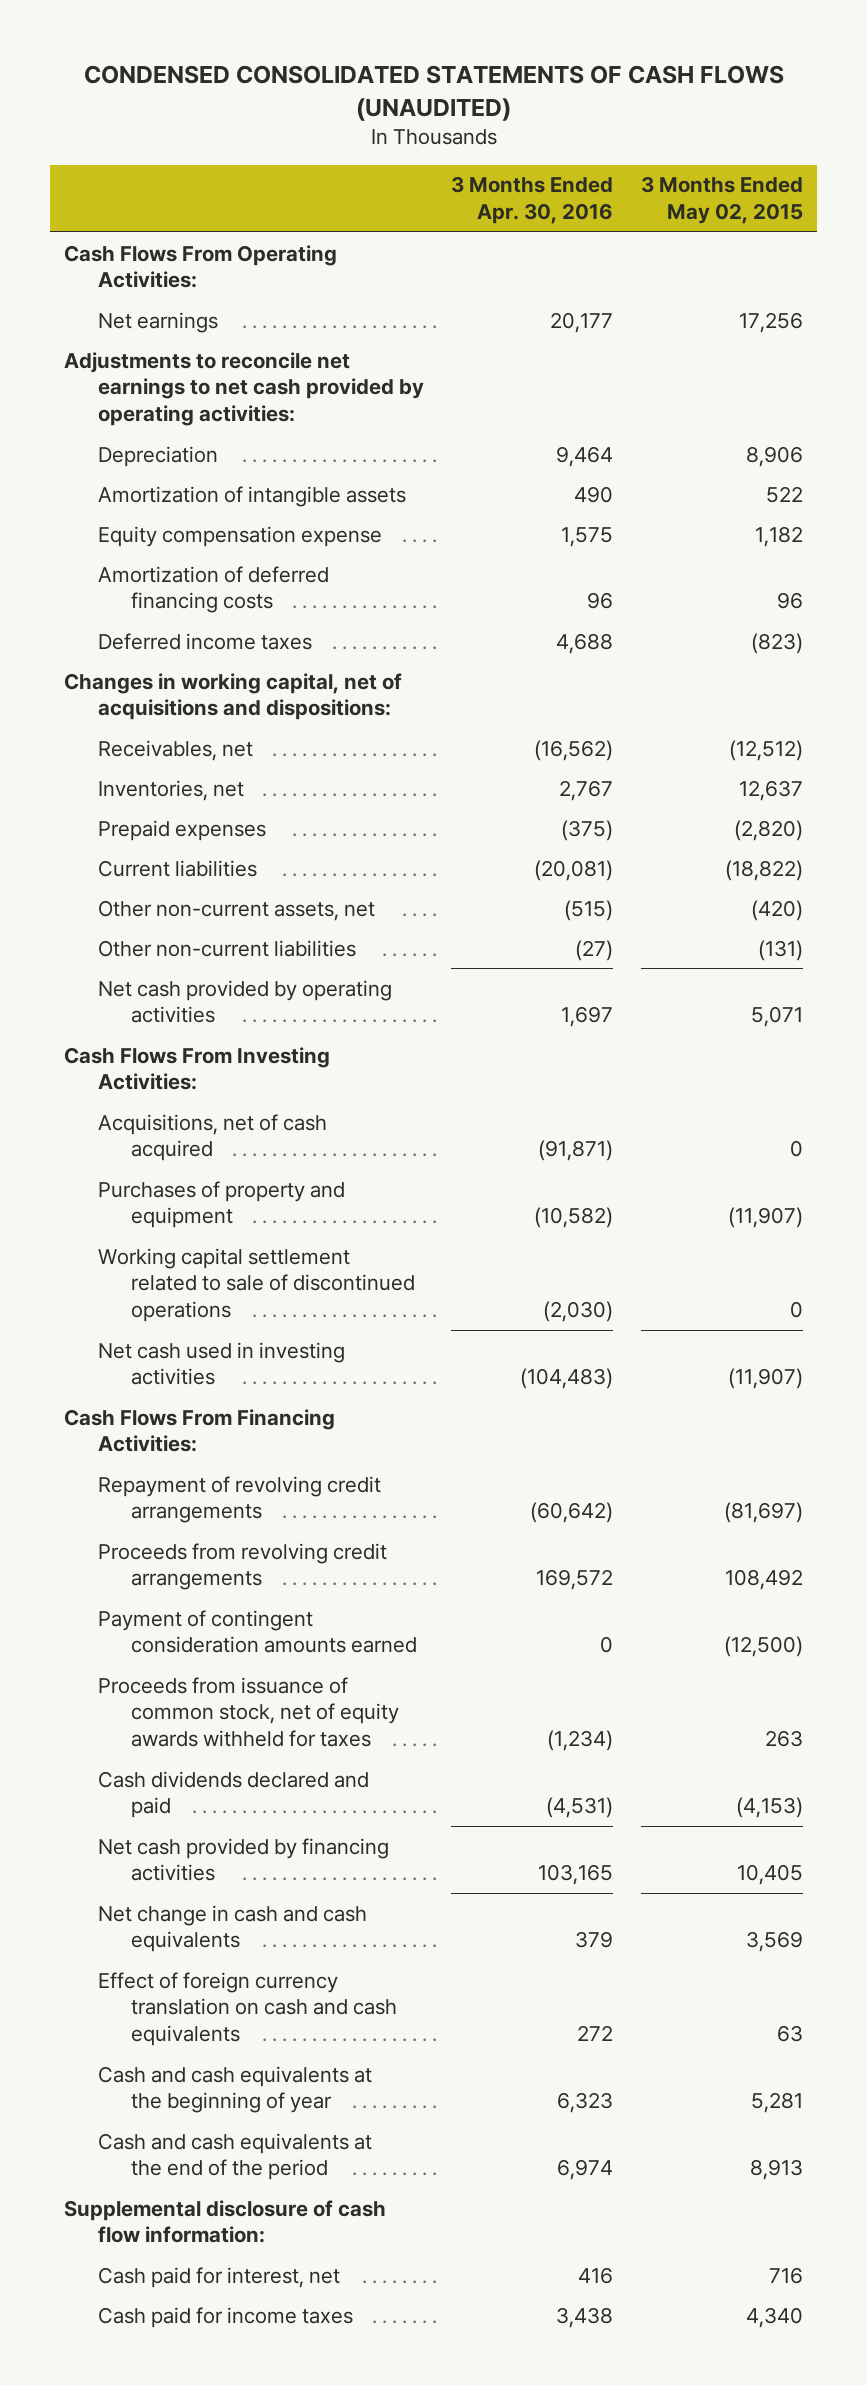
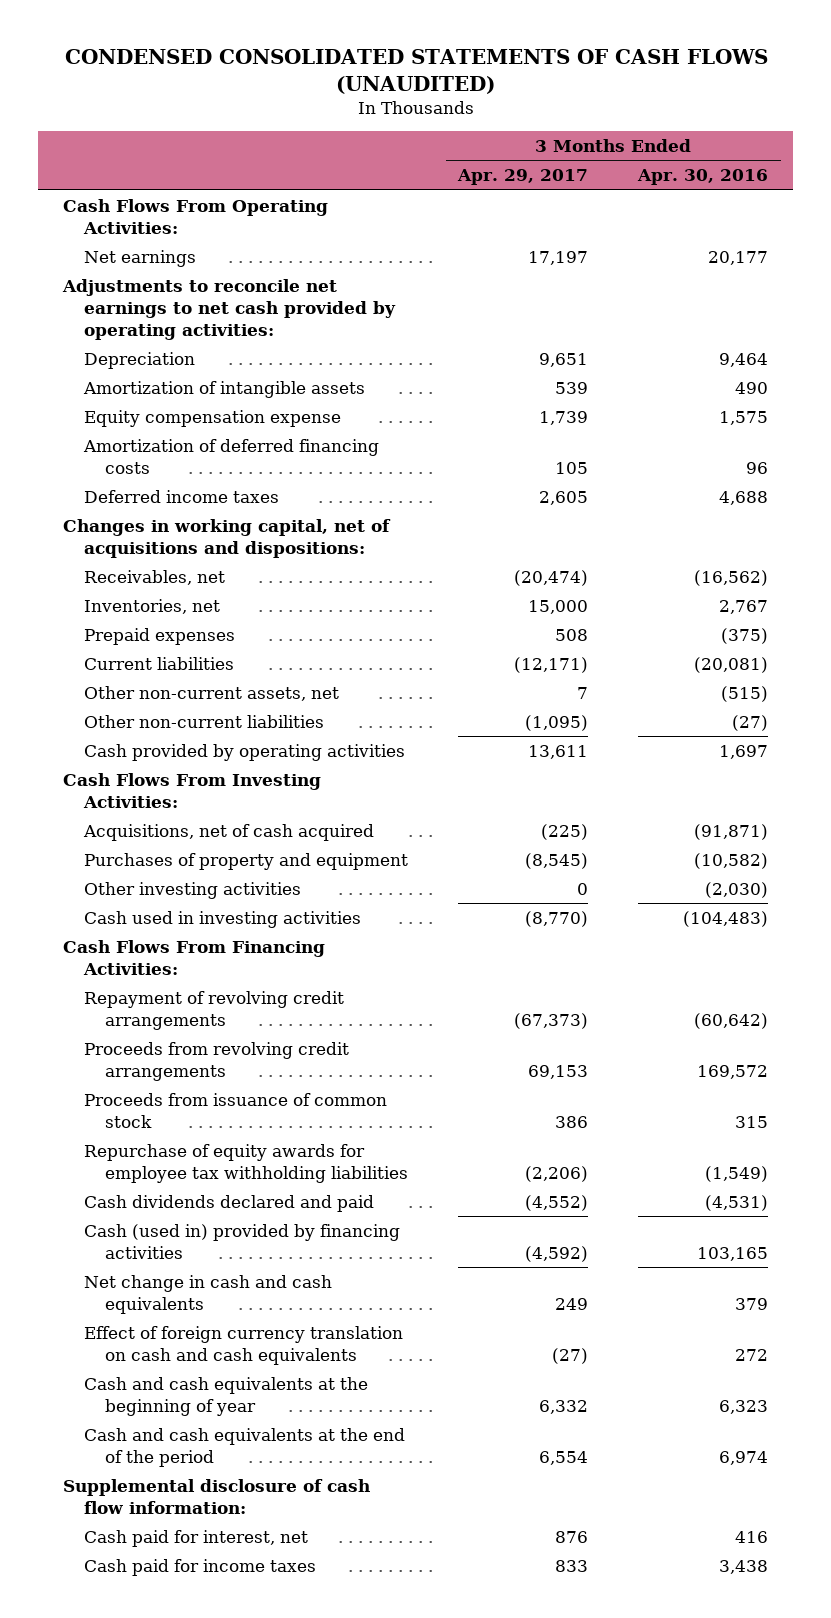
- | 3 Months Ended Apr. 30, 2016 | 3 Months Ended May 02, 2015
+ | 3 Months Ended Apr. 29, 2017 | 3 Months Ended Apr. 30, 2016
- Net cash provided by operating activities | 1,697 | 5,071
+ Cash provided by operating activities | 13,611 | 1,697
- Working capital settlement related to sale of discontinued operations | (2,030) | 0
- Net cash used in investing activities | (104,483) | (11,907)
+ Other investing activities | 0 | (2,030)
+ Cash used in investing activities | (8,770) | (104,483)
- Payment of contingent consideration amounts earned | 0 | (12,500)
- Proceeds from issuance of common stock, net of equity awards withheld for taxes | (1,234) | 263
+ Proceeds from issuance of common stock | 386 | 315
+ Repurchase of equity awards for employee tax withholding liabilities | (2,206) | (1,549)
- Net cash provided by financing activities | 103,165 | 10,405
+ Cash (used in) provided by financing activities | (4,592) | 103,165

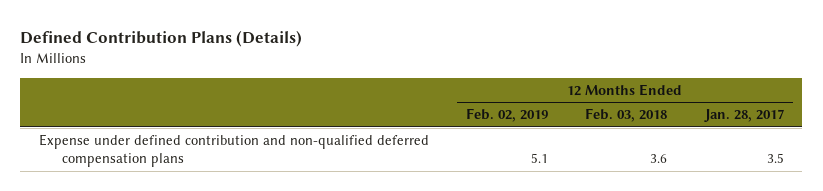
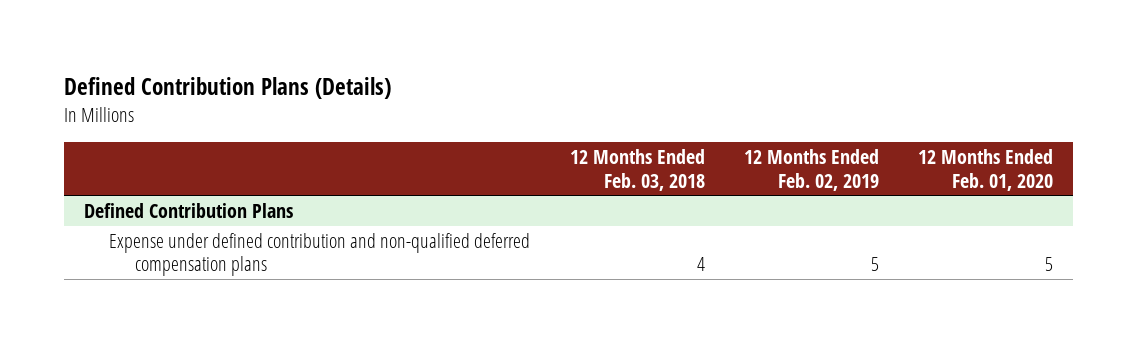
- | 12 Months Ended Feb. 02, 2019 | 12 Months Ended Feb. 03, 2018 | 12 Months Ended Jan. 28, 2017
+ | 12 Months Ended Feb. 03, 2018 | 12 Months Ended Feb. 02, 2019 | 12 Months Ended Feb. 01, 2020
- Expense under defined contribution and non-qualified deferred compensation plans | 5.1 | 3.6 | 3.5
+ Defined Contribution Plans
+ Expense under defined contribution and non-qualified deferred compensation plans | 4 | 5 | 5

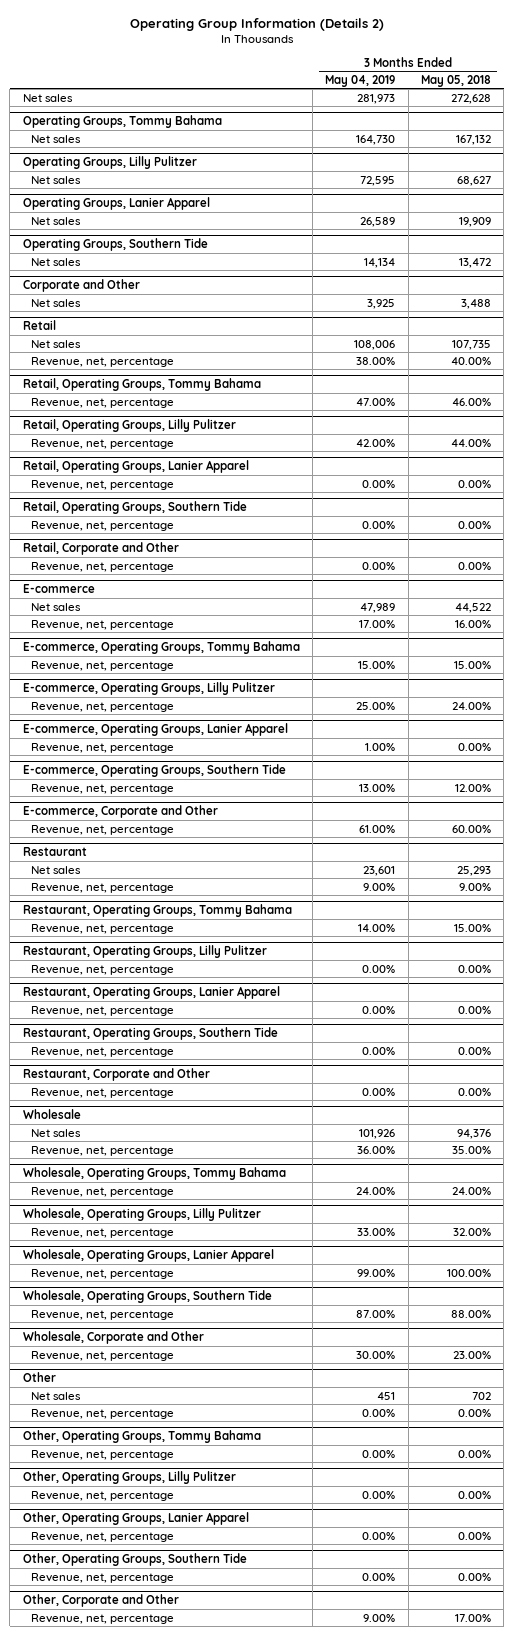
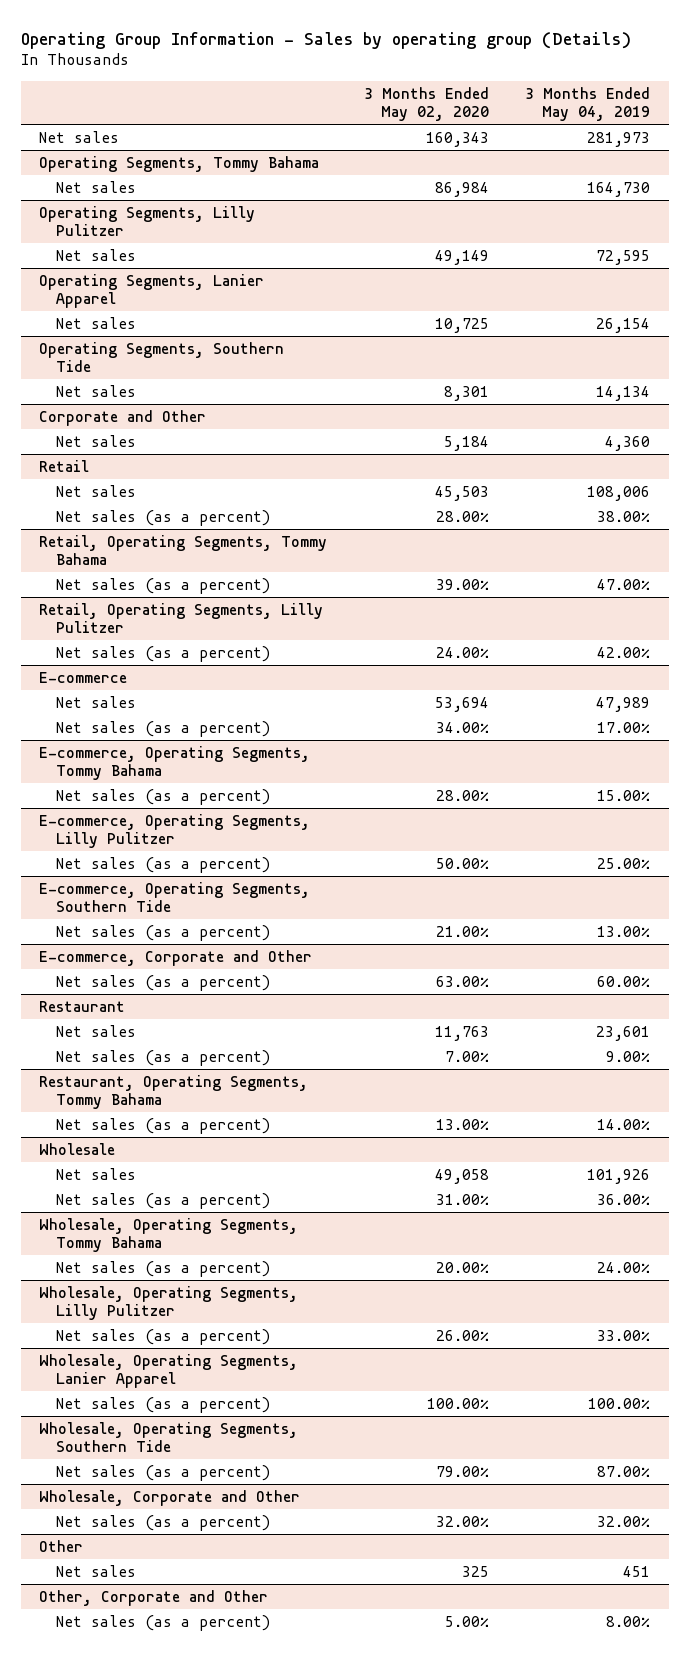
- Operating Group Information (Details 2)
+ Operating Group Information - Sales by operating group (Details)
- | 3 Months Ended May 04, 2019 | 3 Months Ended May 05, 2018
+ | 3 Months Ended May 02, 2020 | 3 Months Ended May 04, 2019
- Operating Groups, Tommy Bahama
+ Operating Segments, Tommy Bahama
- Operating Groups, Lilly Pulitzer
+ Operating Segments, Lilly Pulitzer
- Operating Groups, Lanier Apparel
- Net sales | 26,589 | 19,909
- Operating Groups, Southern Tide
+ Operating Segments, Lanier Apparel
+ Net sales | 10,725 | 26,154
+ Operating Segments, Southern Tide
@ Corporate and Other
- Net sales | 3,925 | 3,488
+ Net sales | 5,184 | 4,360
@ Retail
- Revenue, net, percentage | 38.00% | 40.00%
- Retail, Operating Groups, Tommy Bahama
- Revenue, net, percentage | 47.00% | 46.00%
- Retail, Operating Groups, Lilly Pulitzer
- Revenue, net, percentage | 42.00% | 44.00%
- Retail, Operating Groups, Lanier Apparel
- Revenue, net, percentage | 0.00% | 0.00%
- Retail, Operating Groups, Southern Tide
- Revenue, net, percentage | 0.00% | 0.00%
- Retail, Corporate and Other
- Revenue, net, percentage | 0.00% | 0.00%
@ Retail
+ Net sales (as a percent) | 28.00% | 38.00%
+ Retail, Operating Segments, Tommy Bahama
+ Net sales (as a percent) | 39.00% | 47.00%
+ Retail, Operating Segments, Lilly Pulitzer
+ Net sales (as a percent) | 24.00% | 42.00%
@ E-commerce
- Revenue, net, percentage | 17.00% | 16.00%
- E-commerce, Operating Groups, Tommy Bahama
- Revenue, net, percentage | 15.00% | 15.00%
- E-commerce, Operating Groups, Lilly Pulitzer
- Revenue, net, percentage | 25.00% | 24.00%
- E-commerce, Operating Groups, Lanier Apparel
- Revenue, net, percentage | 1.00% | 0.00%
- E-commerce, Operating Groups, Southern Tide
- Revenue, net, percentage | 13.00% | 12.00%
@ E-commerce
+ Net sales (as a percent) | 34.00% | 17.00%
+ E-commerce, Operating Segments, Tommy Bahama
+ Net sales (as a percent) | 28.00% | 15.00%
+ E-commerce, Operating Segments, Lilly Pulitzer
+ Net sales (as a percent) | 50.00% | 25.00%
+ E-commerce, Operating Segments, Southern Tide
+ Net sales (as a percent) | 21.00% | 13.00%
@ E-commerce, Corporate and Other
- Revenue, net, percentage | 61.00% | 60.00%
+ Net sales (as a percent) | 63.00% | 60.00%
@ Restaurant
- Revenue, net, percentage | 9.00% | 9.00%
- Restaurant, Operating Groups, Tommy Bahama
- Revenue, net, percentage | 14.00% | 15.00%
- Restaurant, Operating Groups, Lilly Pulitzer
- Revenue, net, percentage | 0.00% | 0.00%
- Restaurant, Operating Groups, Lanier Apparel
- Revenue, net, percentage | 0.00% | 0.00%
- Restaurant, Operating Groups, Southern Tide
- Revenue, net, percentage | 0.00% | 0.00%
- Restaurant, Corporate and Other
- Revenue, net, percentage | 0.00% | 0.00%
@ Restaurant
+ Net sales (as a percent) | 7.00% | 9.00%
+ Restaurant, Operating Segments, Tommy Bahama
+ Net sales (as a percent) | 13.00% | 14.00%
@ Wholesale
- Revenue, net, percentage | 36.00% | 35.00%
- Wholesale, Operating Groups, Tommy Bahama
- Revenue, net, percentage | 24.00% | 24.00%
- Wholesale, Operating Groups, Lilly Pulitzer
- Revenue, net, percentage | 33.00% | 32.00%
- Wholesale, Operating Groups, Lanier Apparel
- Revenue, net, percentage | 99.00% | 100.00%
- Wholesale, Operating Groups, Southern Tide
- Revenue, net, percentage | 87.00% | 88.00%
@ Wholesale
+ Net sales (as a percent) | 31.00% | 36.00%
+ Wholesale, Operating Segments, Tommy Bahama
+ Net sales (as a percent) | 20.00% | 24.00%
+ Wholesale, Operating Segments, Lilly Pulitzer
+ Net sales (as a percent) | 26.00% | 33.00%
+ Wholesale, Operating Segments, Lanier Apparel
+ Net sales (as a percent) | 100.00% | 100.00%
+ Wholesale, Operating Segments, Southern Tide
+ Net sales (as a percent) | 79.00% | 87.00%
@ Wholesale, Corporate and Other
- Revenue, net, percentage | 30.00% | 23.00%
+ Net sales (as a percent) | 32.00% | 32.00%
@ Other
- Revenue, net, percentage | 0.00% | 0.00%
- Other, Operating Groups, Tommy Bahama
- Revenue, net, percentage | 0.00% | 0.00%
- Other, Operating Groups, Lilly Pulitzer
- Revenue, net, percentage | 0.00% | 0.00%
- Other, Operating Groups, Lanier Apparel
- Revenue, net, percentage | 0.00% | 0.00%
- Other, Operating Groups, Southern Tide
- Revenue, net, percentage | 0.00% | 0.00%
@ Other, Corporate and Other
- Revenue, net, percentage | 9.00% | 17.00%
+ Net sales (as a percent) | 5.00% | 8.00%

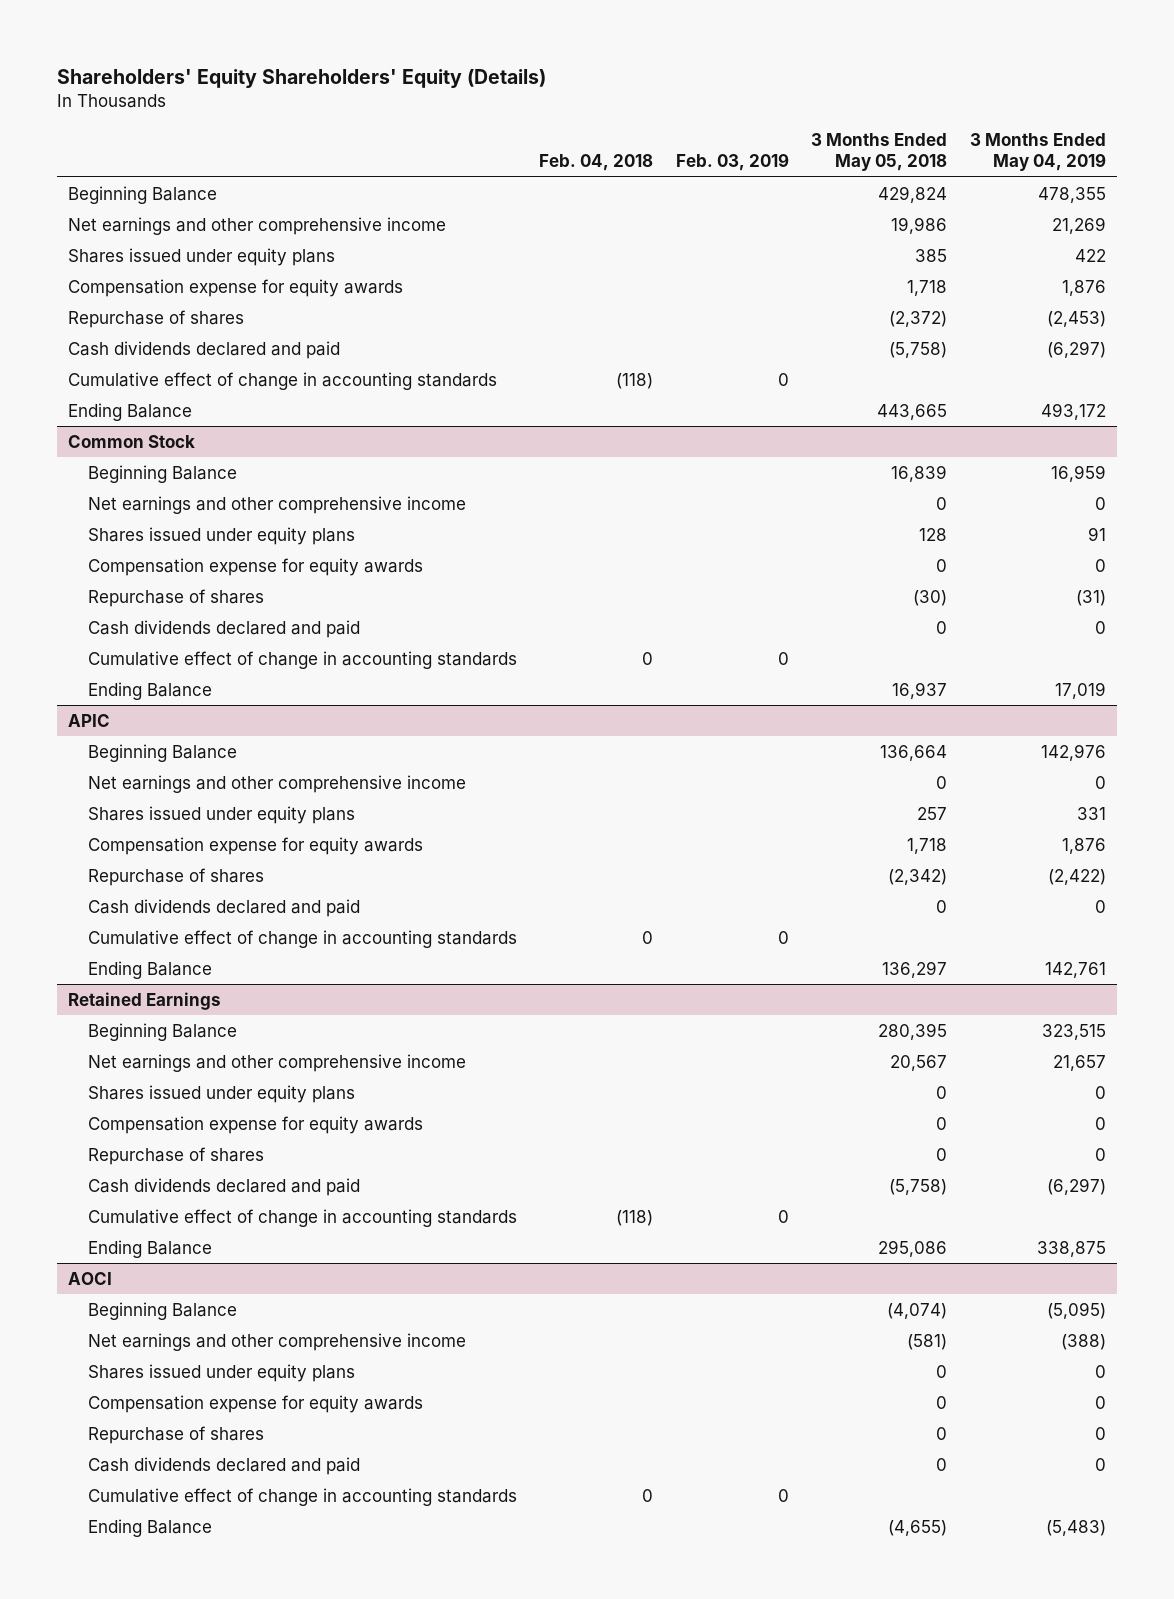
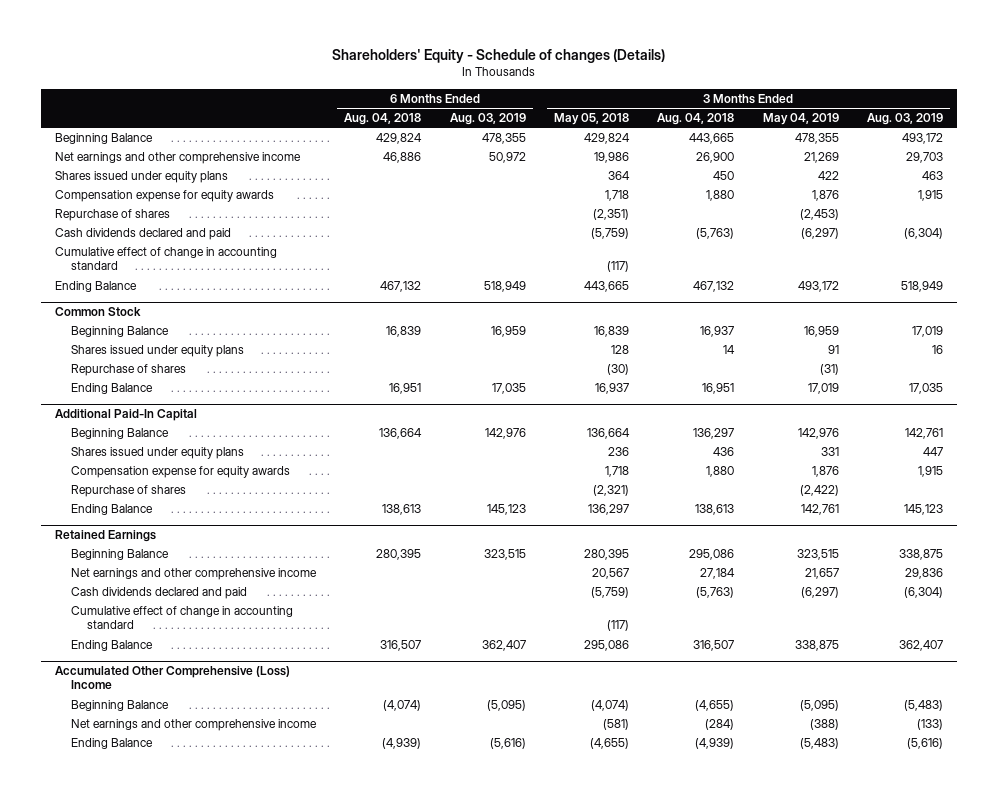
- Shareholders' Equity Shareholders' Equity (Details)
+ Shareholders' Equity - Schedule of changes (Details)
- | Feb. 04, 2018 | Feb. 03, 2019 | 3 Months Ended May 05, 2018 | 3 Months Ended May 04, 2019
+ | 6 Months Ended Aug. 04, 2018 | 6 Months Ended Aug. 03, 2019 | 3 Months Ended May 05, 2018 | 3 Months Ended Aug. 04, 2018 | 3 Months Ended May 04, 2019 | 3 Months Ended Aug. 03, 2019
- Shares issued under equity plans | | | 385 | 422
+ Shares issued under equity plans | | | 364 | 450 | 422 | 463
- Repurchase of shares | | | (2,372) | (2,453)
- Cash dividends declared and paid | | | (5,758) | (6,297)
- Cumulative effect of change in accounting standards | (118) | 0 | |
+ Repurchase of shares | | | (2,351) | | (2,453) |
+ Cash dividends declared and paid | | | (5,759) | (5,763) | (6,297) | (6,304)
+ Cumulative effect of change in accounting standard | | | (117) | | |
@ Common Stock
- Net earnings and other comprehensive income | | | 0 | 0
- Compensation expense for equity awards | | | 0 | 0
- Cash dividends declared and paid | | | 0 | 0
- Cumulative effect of change in accounting standards | 0 | 0 | |
- APIC
+ Additional Paid-In Capital
- Net earnings and other comprehensive income | | | 0 | 0
- Shares issued under equity plans | | | 257 | 331
+ Shares issued under equity plans | | | 236 | 436 | 331 | 447
- Repurchase of shares | | | (2,342) | (2,422)
- Cash dividends declared and paid | | | 0 | 0
- Cumulative effect of change in accounting standards | 0 | 0 | |
+ Repurchase of shares | | | (2,321) | | (2,422) |
@ Retained Earnings
- Shares issued under equity plans | | | 0 | 0
- Compensation expense for equity awards | | | 0 | 0
- Repurchase of shares | | | 0 | 0
- Cash dividends declared and paid | | | (5,758) | (6,297)
- Cumulative effect of change in accounting standards | (118) | 0 | |
+ Cash dividends declared and paid | | | (5,759) | (5,763) | (6,297) | (6,304)
+ Cumulative effect of change in accounting standard | | | (117) | | |
- AOCI
+ Accumulated Other Comprehensive (Loss) Income
- Shares issued under equity plans | | | 0 | 0
- Compensation expense for equity awards | | | 0 | 0
- Repurchase of shares | | | 0 | 0
- Cash dividends declared and paid | | | 0 | 0
- Cumulative effect of change in accounting standards | 0 | 0 | |

